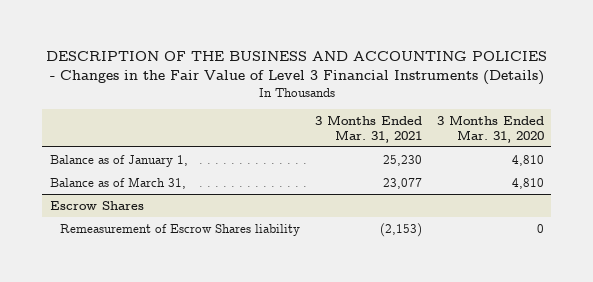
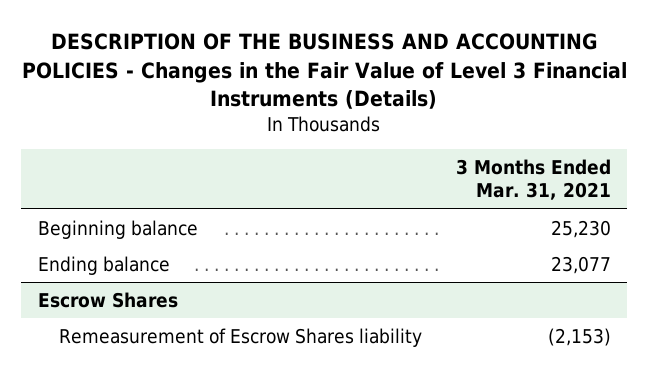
- | 3 Months Ended Mar. 31, 2021 | 3 Months Ended Mar. 31, 2020
+ | 3 Months Ended Mar. 31, 2021
- Balance as of January 1, | 25,230 | 4,810
- Balance as of March 31, | 23,077 | 4,810
+ Beginning balance | 25,230
+ Ending balance | 23,077

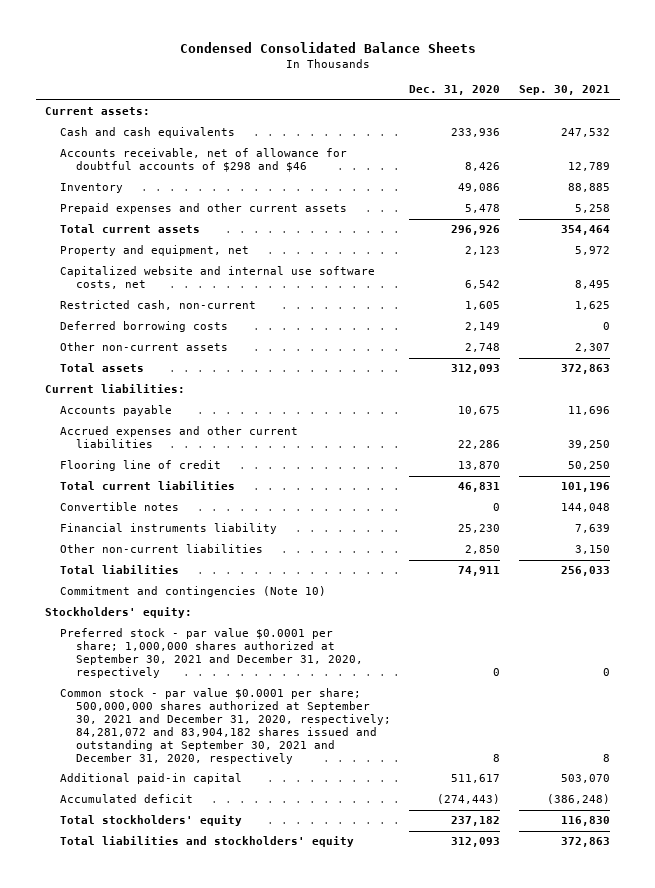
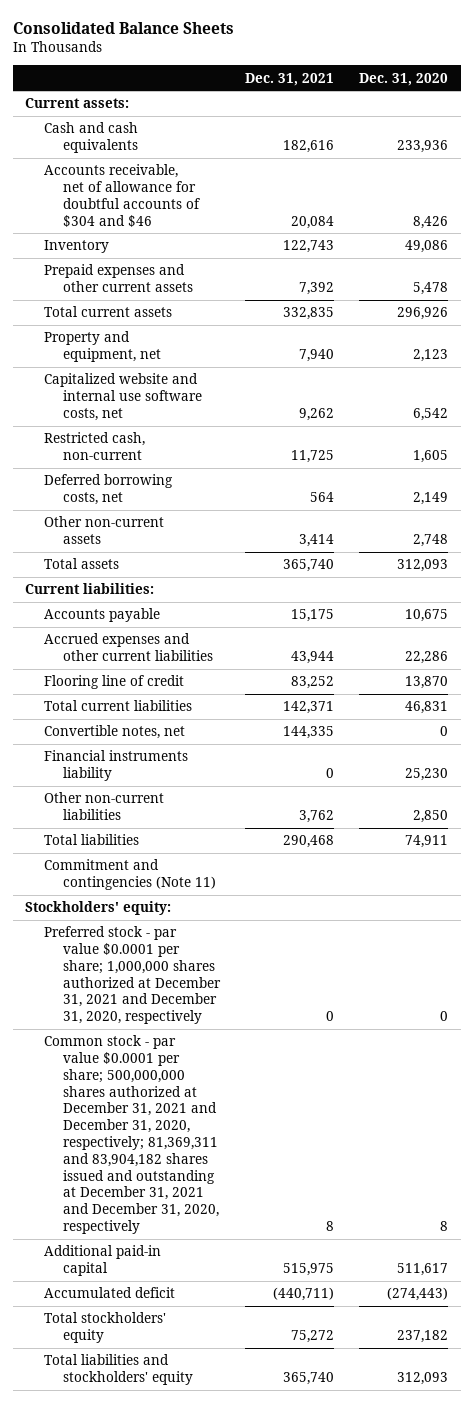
- Condensed Consolidated Balance Sheets
+ Consolidated Balance Sheets
- | Dec. 31, 2020 | Sep. 30, 2021
+ | Dec. 31, 2021 | Dec. 31, 2020
- Accounts receivable, net of allowance for doubtful accounts of $298 and $46 | 8,426 | 12,789
+ Accounts receivable, net of allowance for doubtful accounts of $304 and $46 | 20,084 | 8,426
- Deferred borrowing costs | 2,149 | 0
+ Deferred borrowing costs, net | 564 | 2,149
- Convertible notes | 0 | 144,048
+ Convertible notes, net | 144,335 | 0
- Commitment and contingencies (Note 10)
+ Commitment and contingencies (Note 11)
- Preferred stock - par value $0.0001 per share; 1,000,000 shares authorized at September 30, 2021 and December 31, 2020, respectively | 0 | 0
- Common stock - par value $0.0001 per share; 500,000,000 shares authorized at September 30, 2021 and December 31, 2020, respectively; 84,281,072 and 83,904,182 shares issued and outstanding at September 30, 2021 and December 31, 2020, respectively | 8 | 8
+ Preferred stock - par value $0.0001 per share; 1,000,000 shares authorized at December 31, 2021 and December 31, 2020, respectively | 0 | 0
+ Common stock - par value $0.0001 per share; 500,000,000 shares authorized at December 31, 2021 and December 31, 2020, respectively; 81,369,311 and 83,904,182 shares issued and outstanding at December 31, 2021 and December 31, 2020, respectively | 8 | 8

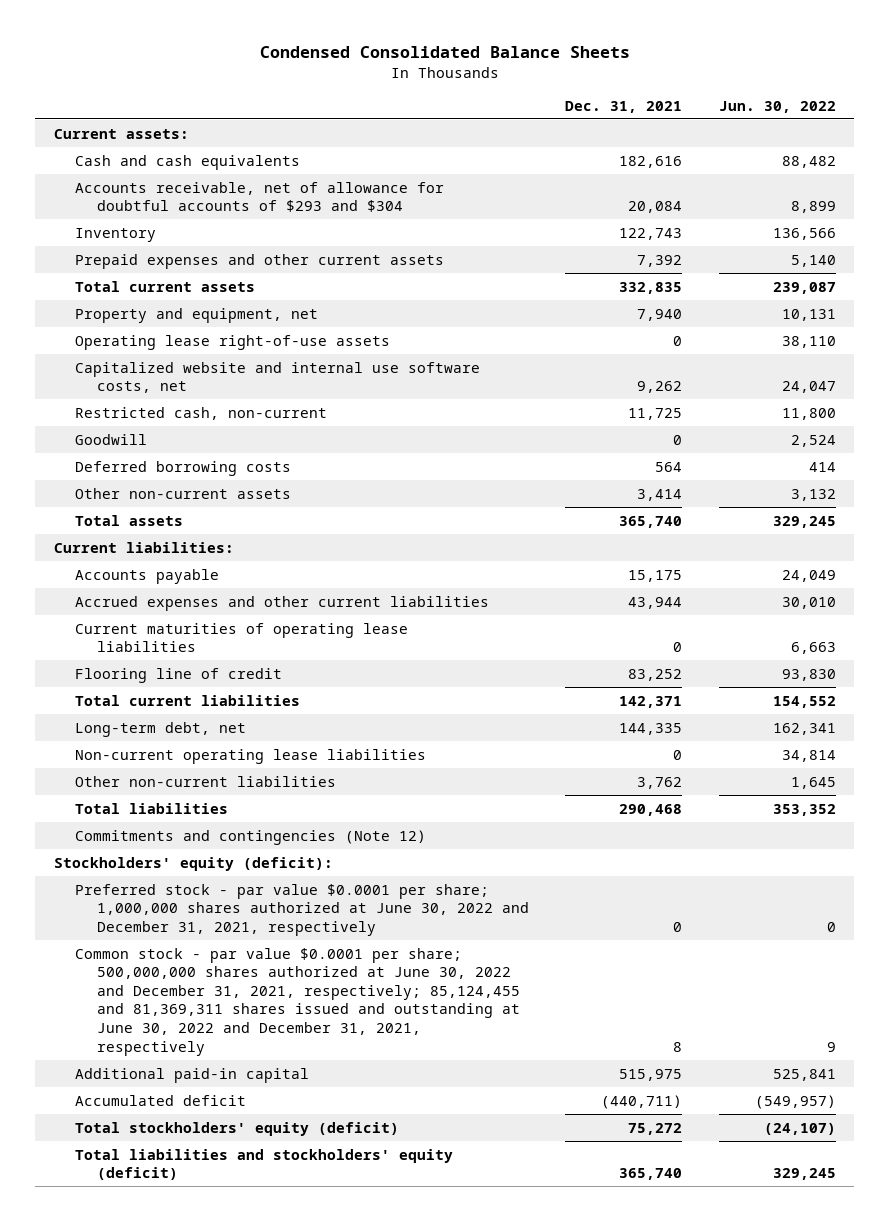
- Consolidated Balance Sheets
+ Condensed Consolidated Balance Sheets
- | Dec. 31, 2021 | Dec. 31, 2020
+ | Dec. 31, 2021 | Jun. 30, 2022
- Accounts receivable, net of allowance for doubtful accounts of $304 and $46 | 20,084 | 8,426
+ Accounts receivable, net of allowance for doubtful accounts of $293 and $304 | 20,084 | 8,899
+ Operating lease right-of-use assets | 0 | 38,110
- Deferred borrowing costs, net | 564 | 2,149
+ Goodwill | 0 | 2,524
+ Deferred borrowing costs | 564 | 414
+ Current maturities of operating lease liabilities | 0 | 6,663
- Convertible notes, net | 144,335 | 0
- Financial instruments liability | 0 | 25,230
+ Long-term debt, net | 144,335 | 162,341
+ Non-current operating lease liabilities | 0 | 34,814
- Commitment and contingencies (Note 11)
- Stockholders' equity:
- Preferred stock - par value $0.0001 per share; 1,000,000 shares authorized at December 31, 2021 and December 31, 2020, respectively | 0 | 0
- Common stock - par value $0.0001 per share; 500,000,000 shares authorized at December 31, 2021 and December 31, 2020, respectively; 81,369,311 and 83,904,182 shares issued and outstanding at December 31, 2021 and December 31, 2020, respectively | 8 | 8
+ Commitments and contingencies (Note 12)
+ Stockholders' equity (deficit):
+ Preferred stock - par value $0.0001 per share; 1,000,000 shares authorized at June 30, 2022 and December 31, 2021, respectively | 0 | 0
+ Common stock - par value $0.0001 per share; 500,000,000 shares authorized at June 30, 2022 and December 31, 2021, respectively; 85,124,455 and 81,369,311 shares issued and outstanding at June 30, 2022 and December 31, 2021, respectively | 8 | 9
- Total stockholders' equity | 75,272 | 237,182
- Total liabilities and stockholders' equity | 365,740 | 312,093
+ Total stockholders' equity (deficit) | 75,272 | (24,107)
+ Total liabilities and stockholders' equity (deficit) | 365,740 | 329,245

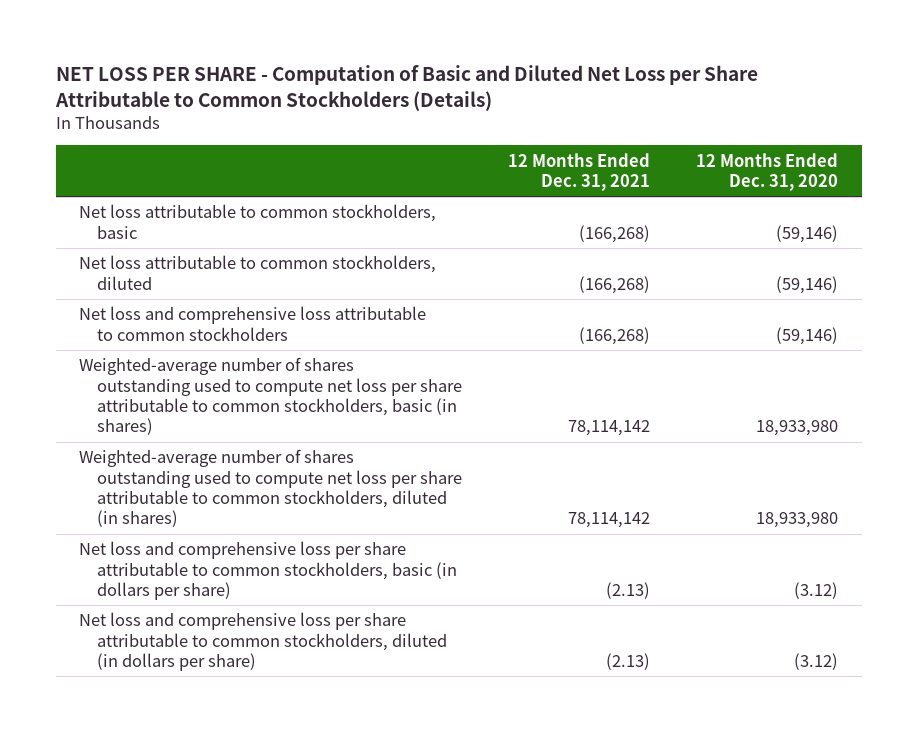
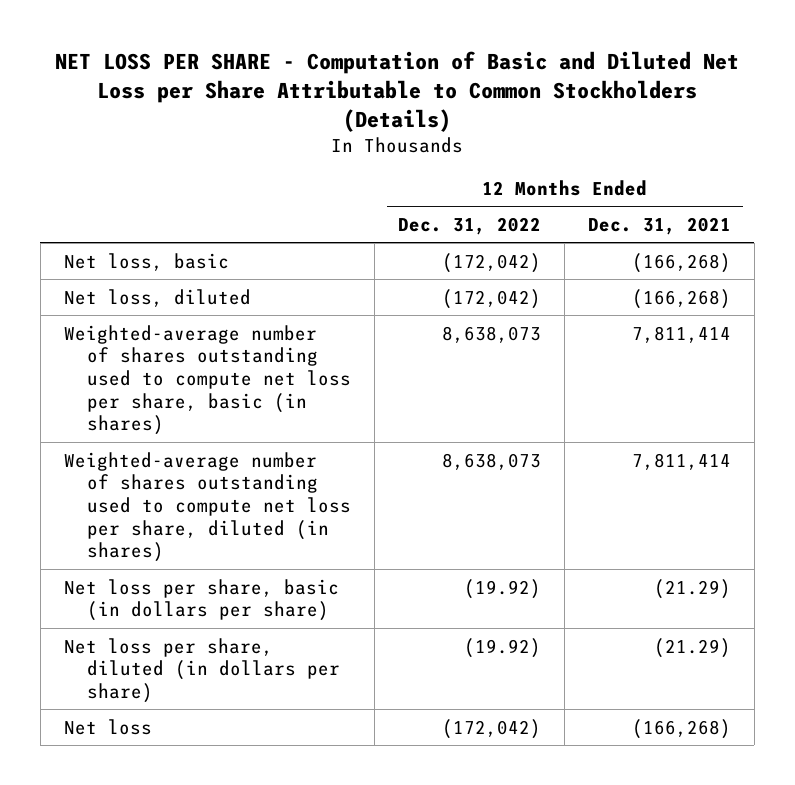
- | 12 Months Ended Dec. 31, 2021 | 12 Months Ended Dec. 31, 2020
+ | 12 Months Ended Dec. 31, 2022 | 12 Months Ended Dec. 31, 2021
- Net loss attributable to common stockholders, basic | (166,268) | (59,146)
- Net loss attributable to common stockholders, diluted | (166,268) | (59,146)
- Net loss and comprehensive loss attributable to common stockholders | (166,268) | (59,146)
- Weighted-average number of shares outstanding used to compute net loss per share attributable to common stockholders, basic (in shares) | 78,114,142 | 18,933,980
- Weighted-average number of shares outstanding used to compute net loss per share attributable to common stockholders, diluted (in shares) | 78,114,142 | 18,933,980
- Net loss and comprehensive loss per share attributable to common stockholders, basic (in dollars per share) | (2.13) | (3.12)
- Net loss and comprehensive loss per share attributable to common stockholders, diluted (in dollars per share) | (2.13) | (3.12)
+ Net loss, basic | (172,042) | (166,268)
+ Net loss, diluted | (172,042) | (166,268)
+ Weighted-average number of shares outstanding used to compute net loss per share, basic (in shares) | 8,638,073 | 7,811,414
+ Weighted-average number of shares outstanding used to compute net loss per share, diluted (in shares) | 8,638,073 | 7,811,414
+ Net loss per share, basic (in dollars per share) | (19.92) | (21.29)
+ Net loss per share, diluted (in dollars per share) | (19.92) | (21.29)
+ Net loss | (172,042) | (166,268)

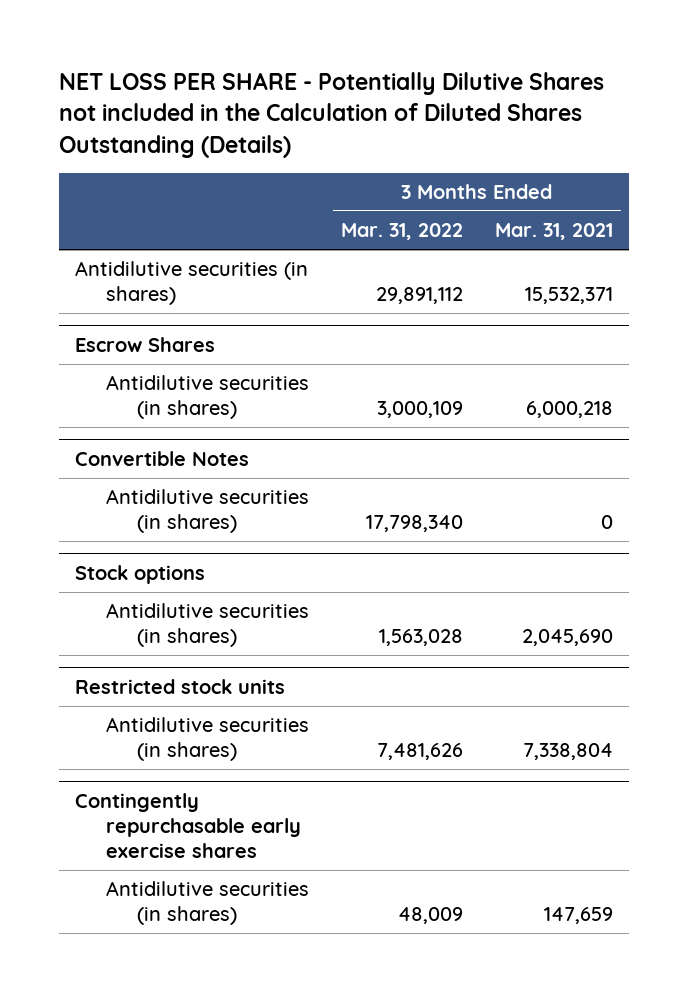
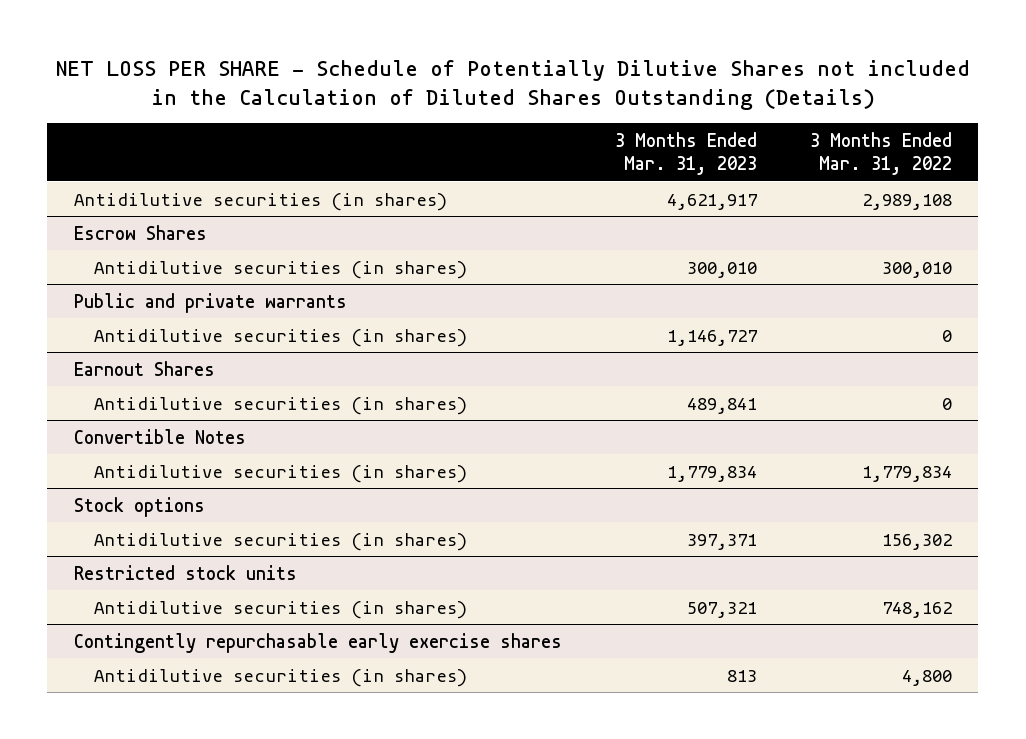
- NET LOSS PER SHARE - Potentially Dilutive Shares not included in the Calculation of Diluted Shares Outstanding (Details)
+ NET LOSS PER SHARE - Schedule of Potentially Dilutive Shares not included in the Calculation of Diluted Shares Outstanding (Details)
- | 3 Months Ended Mar. 31, 2022 | 3 Months Ended Mar. 31, 2021
+ | 3 Months Ended Mar. 31, 2023 | 3 Months Ended Mar. 31, 2022
- Antidilutive securities (in shares) | 29,891,112 | 15,532,371
+ Antidilutive securities (in shares) | 4,621,917 | 2,989,108
@ Escrow Shares
- Antidilutive securities (in shares) | 3,000,109 | 6,000,218
+ Antidilutive securities (in shares) | 300,010 | 300,010
+ Public and private warrants
+ Antidilutive securities (in shares) | 1,146,727 | 0
+ Earnout Shares
+ Antidilutive securities (in shares) | 489,841 | 0
@ Convertible Notes
- Antidilutive securities (in shares) | 17,798,340 | 0
+ Antidilutive securities (in shares) | 1,779,834 | 1,779,834
@ Stock options
- Antidilutive securities (in shares) | 1,563,028 | 2,045,690
+ Antidilutive securities (in shares) | 397,371 | 156,302
@ Restricted stock units
- Antidilutive securities (in shares) | 7,481,626 | 7,338,804
+ Antidilutive securities (in shares) | 507,321 | 748,162
@ Contingently repurchasable early exercise shares
- Antidilutive securities (in shares) | 48,009 | 147,659
+ Antidilutive securities (in shares) | 813 | 4,800

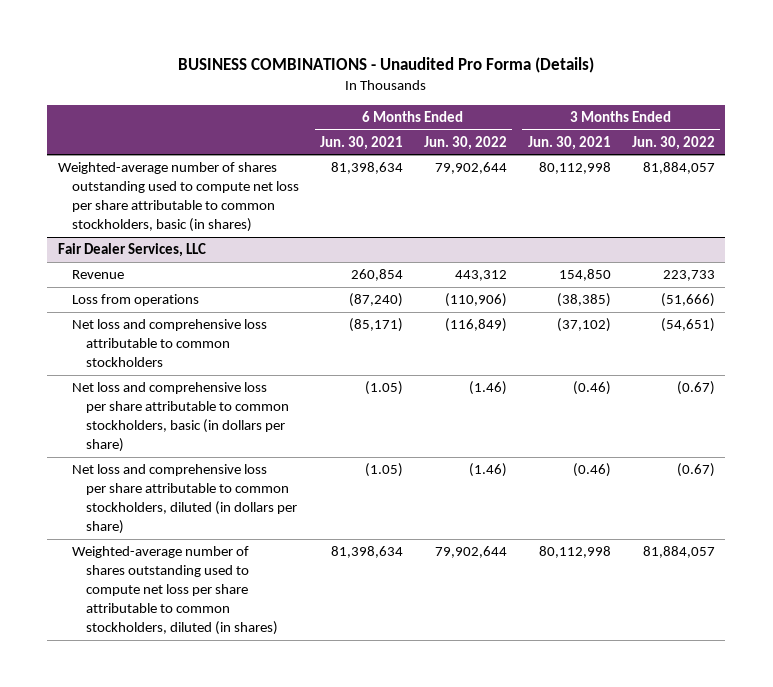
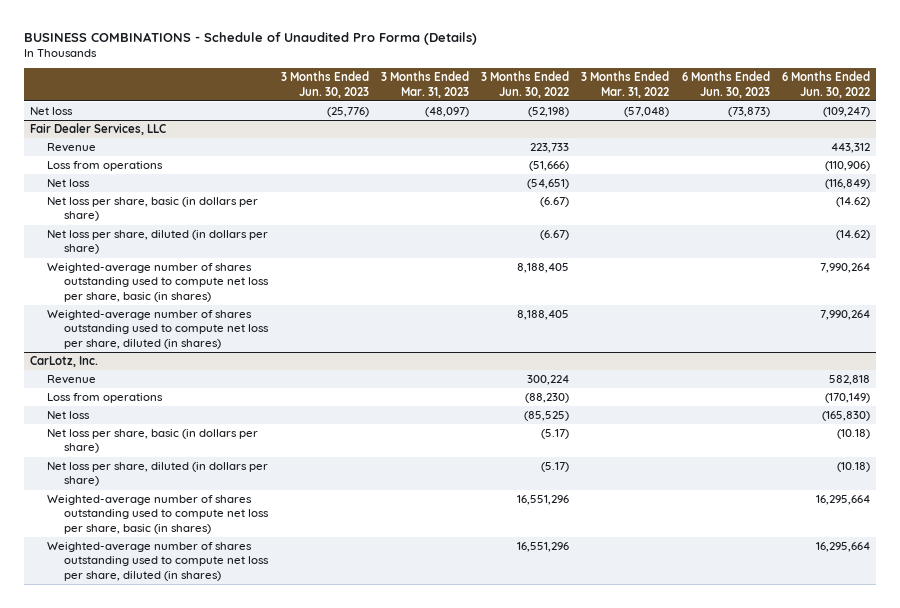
- BUSINESS COMBINATIONS - Unaudited Pro Forma (Details)
+ BUSINESS COMBINATIONS - Schedule of Unaudited Pro Forma (Details)
- | 6 Months Ended Jun. 30, 2021 | 6 Months Ended Jun. 30, 2022 | 3 Months Ended Jun. 30, 2021 | 3 Months Ended Jun. 30, 2022
+ | 3 Months Ended Jun. 30, 2023 | 3 Months Ended Mar. 31, 2023 | 3 Months Ended Jun. 30, 2022 | 3 Months Ended Mar. 31, 2022 | 6 Months Ended Jun. 30, 2023 | 6 Months Ended Jun. 30, 2022
- Weighted-average number of shares outstanding used to compute net loss per share attributable to common stockholders, basic (in shares) | 81,398,634 | 79,902,644 | 80,112,998 | 81,884,057
+ Net loss | (25,776) | (48,097) | (52,198) | (57,048) | (73,873) | (109,247)
@ Fair Dealer Services, LLC
- Net loss and comprehensive loss attributable to common stockholders | (85,171) | (116,849) | (37,102) | (54,651)
- Net loss and comprehensive loss per share attributable to common stockholders, basic (in dollars per share) | (1.05) | (1.46) | (0.46) | (0.67)
- Net loss and comprehensive loss per share attributable to common stockholders, diluted (in dollars per share) | (1.05) | (1.46) | (0.46) | (0.67)
- Weighted-average number of shares outstanding used to compute net loss per share attributable to common stockholders, diluted (in shares) | 81,398,634 | 79,902,644 | 80,112,998 | 81,884,057
+ Net loss | | | (54,651) | | | (116,849)
+ Net loss per share, basic (in dollars per share) | | | (6.67) | | | (14.62)
+ Net loss per share, diluted (in dollars per share) | | | (6.67) | | | (14.62)
+ Weighted-average number of shares outstanding used to compute net loss per share, basic (in shares) | | | 8,188,405 | | | 7,990,264
+ Weighted-average number of shares outstanding used to compute net loss per share, diluted (in shares) | | | 8,188,405 | | | 7,990,264
+ CarLotz, Inc.
+ Revenue | | | 300,224 | | | 582,818
+ Loss from operations | | | (88,230) | | | (170,149)
+ Net loss | | | (85,525) | | | (165,830)
+ Net loss per share, basic (in dollars per share) | | | (5.17) | | | (10.18)
+ Net loss per share, diluted (in dollars per share) | | | (5.17) | | | (10.18)
+ Weighted-average number of shares outstanding used to compute net loss per share, basic (in shares) | | | 16,551,296 | | | 16,295,664
+ Weighted-average number of shares outstanding used to compute net loss per share, diluted (in shares) | | | 16,551,296 | | | 16,295,664

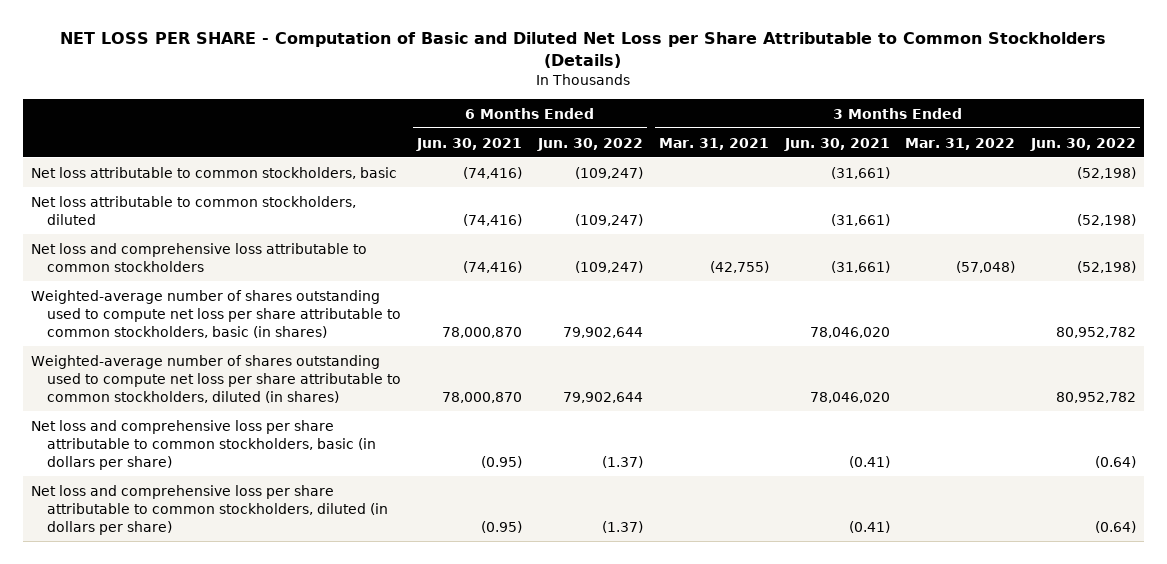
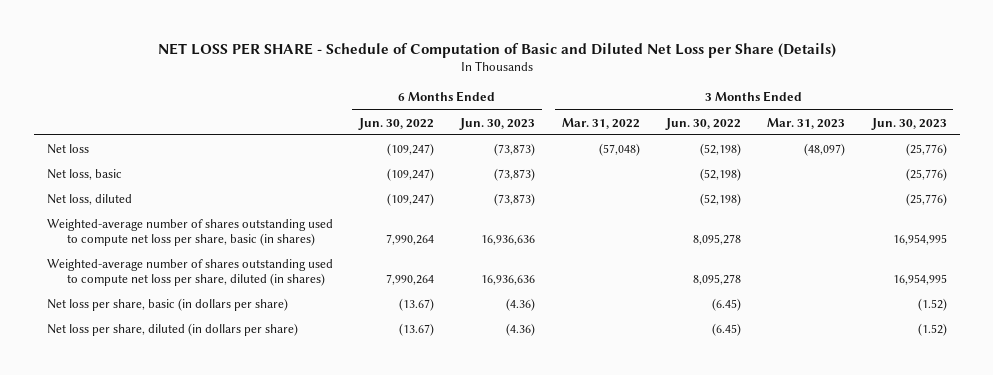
- NET LOSS PER SHARE - Computation of Basic and Diluted Net Loss per Share Attributable to Common Stockholders (Details)
+ NET LOSS PER SHARE - Schedule of Computation of Basic and Diluted Net Loss per Share (Details)
- | 6 Months Ended Jun. 30, 2021 | 6 Months Ended Jun. 30, 2022 | 3 Months Ended Mar. 31, 2021 | 3 Months Ended Jun. 30, 2021 | 3 Months Ended Mar. 31, 2022 | 3 Months Ended Jun. 30, 2022
+ | 6 Months Ended Jun. 30, 2022 | 6 Months Ended Jun. 30, 2023 | 3 Months Ended Mar. 31, 2022 | 3 Months Ended Jun. 30, 2022 | 3 Months Ended Mar. 31, 2023 | 3 Months Ended Jun. 30, 2023
- Net loss attributable to common stockholders, basic | (74,416) | (109,247) | | (31,661) | | (52,198)
- Net loss attributable to common stockholders, diluted | (74,416) | (109,247) | | (31,661) | | (52,198)
- Net loss and comprehensive loss attributable to common stockholders | (74,416) | (109,247) | (42,755) | (31,661) | (57,048) | (52,198)
- Weighted-average number of shares outstanding used to compute net loss per share attributable to common stockholders, basic (in shares) | 78,000,870 | 79,902,644 | | 78,046,020 | | 80,952,782
- Weighted-average number of shares outstanding used to compute net loss per share attributable to common stockholders, diluted (in shares) | 78,000,870 | 79,902,644 | | 78,046,020 | | 80,952,782
- Net loss and comprehensive loss per share attributable to common stockholders, basic (in dollars per share) | (0.95) | (1.37) | | (0.41) | | (0.64)
- Net loss and comprehensive loss per share attributable to common stockholders, diluted (in dollars per share) | (0.95) | (1.37) | | (0.41) | | (0.64)
+ Net loss | (109,247) | (73,873) | (57,048) | (52,198) | (48,097) | (25,776)
+ Net loss, basic | (109,247) | (73,873) | | (52,198) | | (25,776)
+ Net loss, diluted | (109,247) | (73,873) | | (52,198) | | (25,776)
+ Weighted-average number of shares outstanding used to compute net loss per share, basic (in shares) | 7,990,264 | 16,936,636 | | 8,095,278 | | 16,954,995
+ Weighted-average number of shares outstanding used to compute net loss per share, diluted (in shares) | 7,990,264 | 16,936,636 | | 8,095,278 | | 16,954,995
+ Net loss per share, basic (in dollars per share) | (13.67) | (4.36) | | (6.45) | | (1.52)
+ Net loss per share, diluted (in dollars per share) | (13.67) | (4.36) | | (6.45) | | (1.52)

